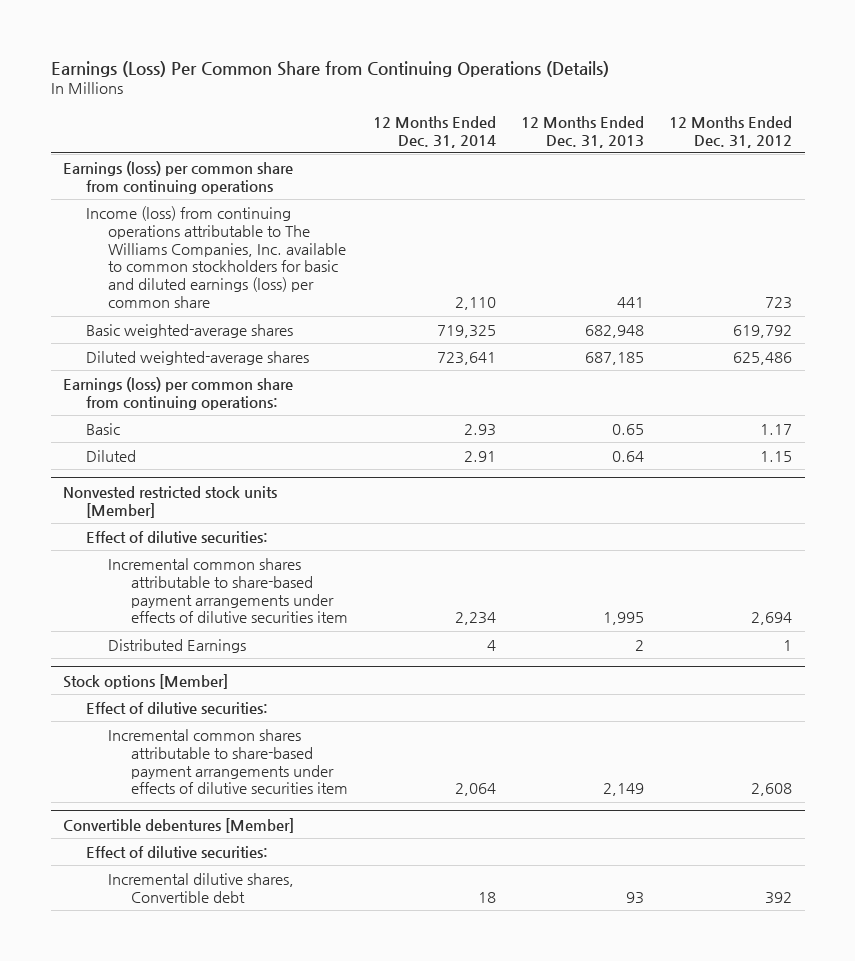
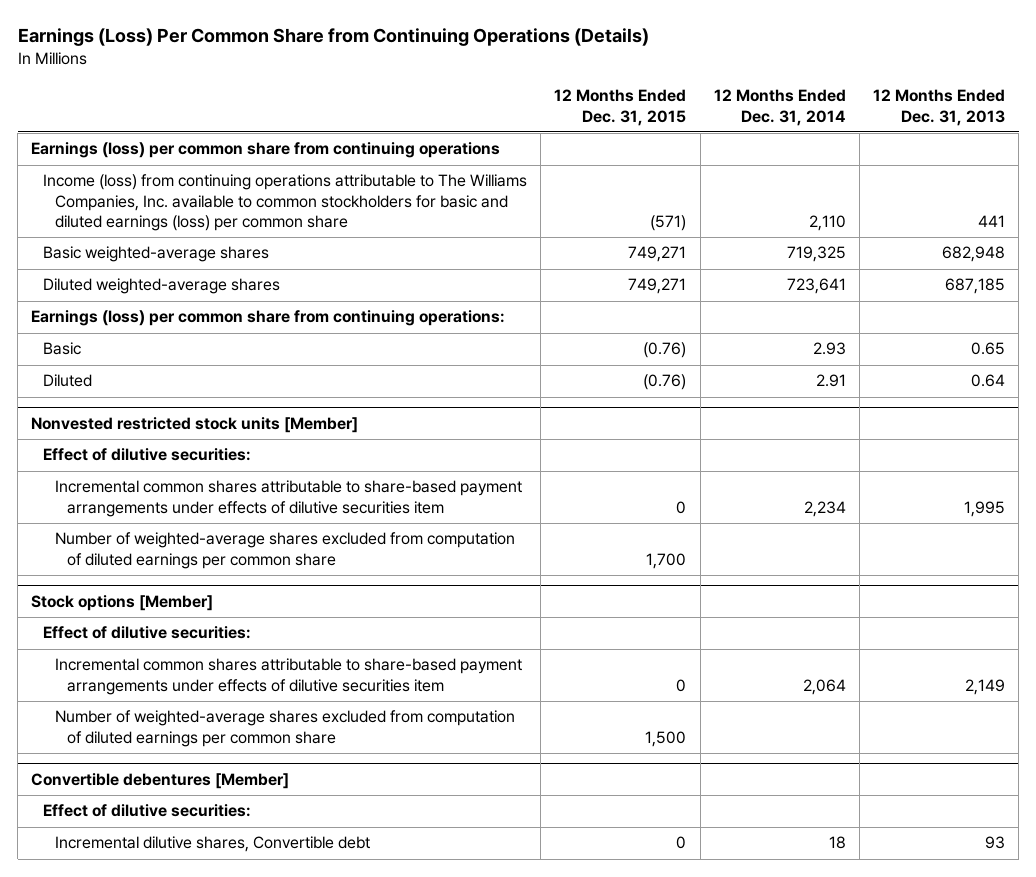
- | 12 Months Ended Dec. 31, 2014 | 12 Months Ended Dec. 31, 2013 | 12 Months Ended Dec. 31, 2012
+ | 12 Months Ended Dec. 31, 2015 | 12 Months Ended Dec. 31, 2014 | 12 Months Ended Dec. 31, 2013
@ Nonvested restricted stock units [Member]
- Distributed Earnings | 4 | 2 | 1
+ Number of weighted-average shares excluded from computation of diluted earnings per common share | 1,700 | |
@ Stock options [Member]
+ Number of weighted-average shares excluded from computation of diluted earnings per common share | 1,500 | |

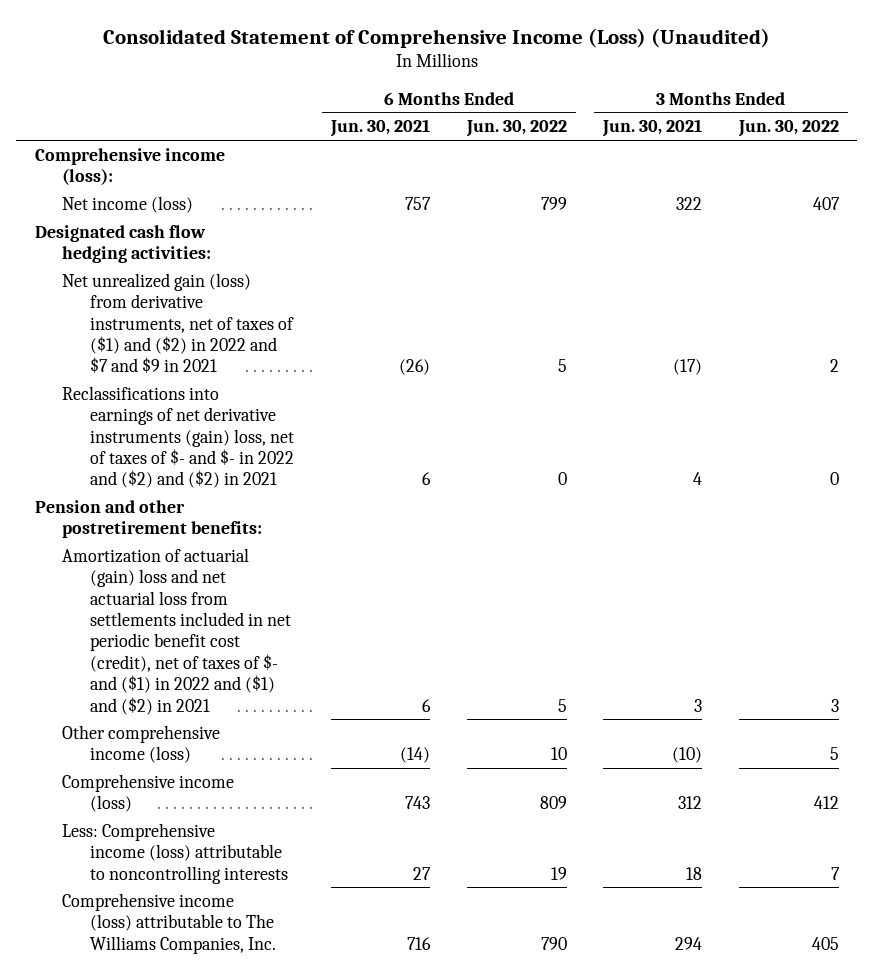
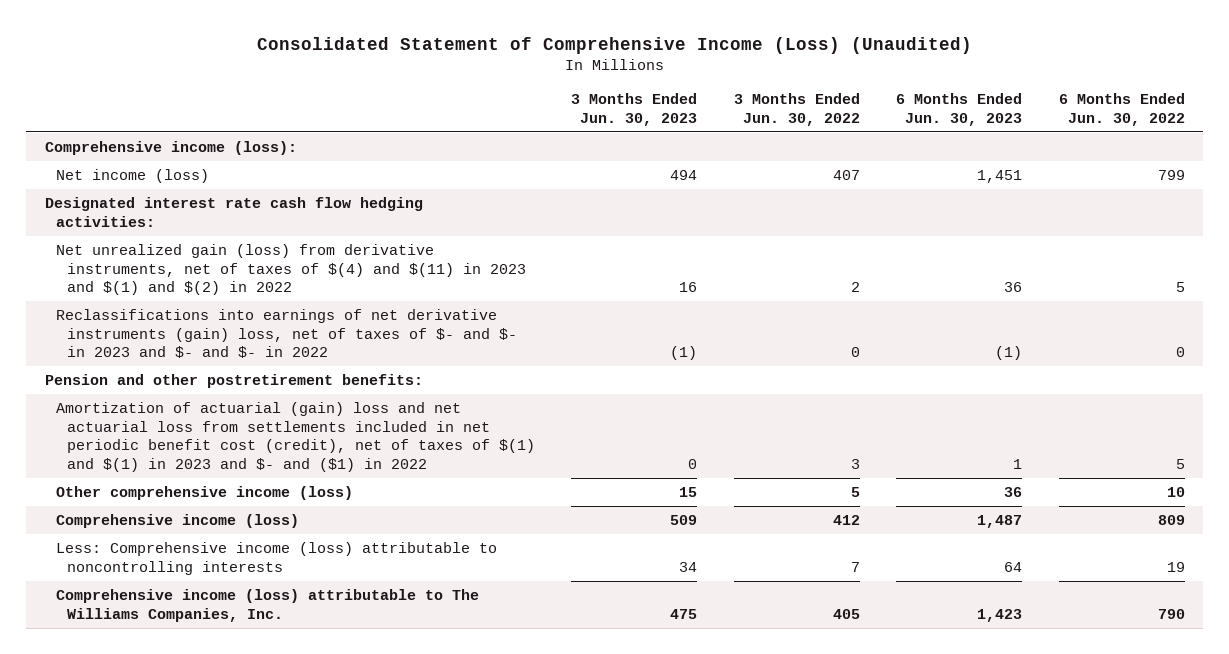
- | 6 Months Ended Jun. 30, 2021 | 6 Months Ended Jun. 30, 2022 | 3 Months Ended Jun. 30, 2021 | 3 Months Ended Jun. 30, 2022
+ | 3 Months Ended Jun. 30, 2023 | 3 Months Ended Jun. 30, 2022 | 6 Months Ended Jun. 30, 2023 | 6 Months Ended Jun. 30, 2022
- Designated cash flow hedging activities:
- Net unrealized gain (loss) from derivative instruments, net of taxes of ($1) and ($2) in 2022 and $7 and $9 in 2021 | (26) | 5 | (17) | 2
- Reclassifications into earnings of net derivative instruments (gain) loss, net of taxes of $- and $- in 2022 and ($2) and ($2) in 2021 | 6 | 0 | 4 | 0
+ Designated interest rate cash flow hedging activities:
+ Net unrealized gain (loss) from derivative instruments, net of taxes of $(4) and $(11) in 2023 and $(1) and $(2) in 2022 | 16 | 2 | 36 | 5
+ Reclassifications into earnings of net derivative instruments (gain) loss, net of taxes of $- and $- in 2023 and $- and $- in 2022 | (1) | 0 | (1) | 0
- Amortization of actuarial (gain) loss and net actuarial loss from settlements included in net periodic benefit cost (credit), net of taxes of $- and ($1) in 2022 and ($1) and ($2) in 2021 | 6 | 5 | 3 | 3
+ Amortization of actuarial (gain) loss and net actuarial loss from settlements included in net periodic benefit cost (credit), net of taxes of $(1) and $(1) in 2023 and $- and ($1) in 2022 | 0 | 3 | 1 | 5

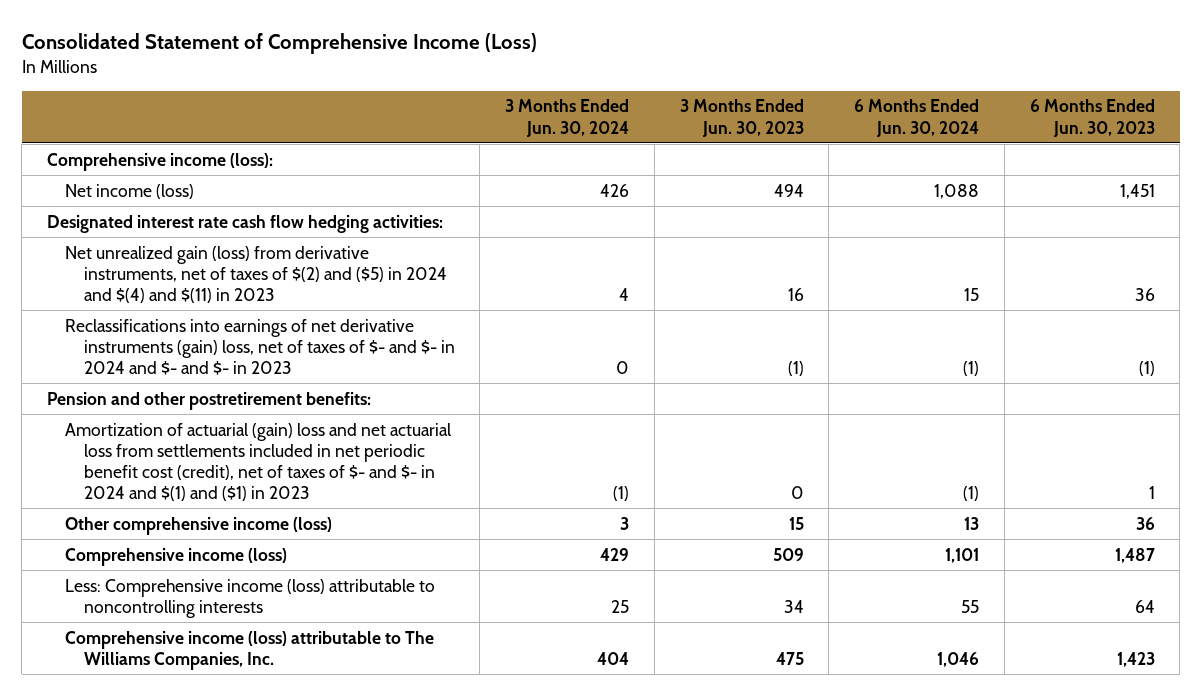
- Consolidated Statement of Comprehensive Income (Loss) (Unaudited)
+ Consolidated Statement of Comprehensive Income (Loss)
- | 3 Months Ended Jun. 30, 2023 | 3 Months Ended Jun. 30, 2022 | 6 Months Ended Jun. 30, 2023 | 6 Months Ended Jun. 30, 2022
+ | 3 Months Ended Jun. 30, 2024 | 3 Months Ended Jun. 30, 2023 | 6 Months Ended Jun. 30, 2024 | 6 Months Ended Jun. 30, 2023
- Net unrealized gain (loss) from derivative instruments, net of taxes of $(4) and $(11) in 2023 and $(1) and $(2) in 2022 | 16 | 2 | 36 | 5
- Reclassifications into earnings of net derivative instruments (gain) loss, net of taxes of $- and $- in 2023 and $- and $- in 2022 | (1) | 0 | (1) | 0
+ Net unrealized gain (loss) from derivative instruments, net of taxes of $(2) and ($5) in 2024 and $(4) and $(11) in 2023 | 4 | 16 | 15 | 36
+ Reclassifications into earnings of net derivative instruments (gain) loss, net of taxes of $- and $- in 2024 and $- and $- in 2023 | 0 | (1) | (1) | (1)
- Amortization of actuarial (gain) loss and net actuarial loss from settlements included in net periodic benefit cost (credit), net of taxes of $(1) and $(1) in 2023 and $- and ($1) in 2022 | 0 | 3 | 1 | 5
+ Amortization of actuarial (gain) loss and net actuarial loss from settlements included in net periodic benefit cost (credit), net of taxes of $- and $- in 2024 and $(1) and ($1) in 2023 | (1) | 0 | (1) | 1

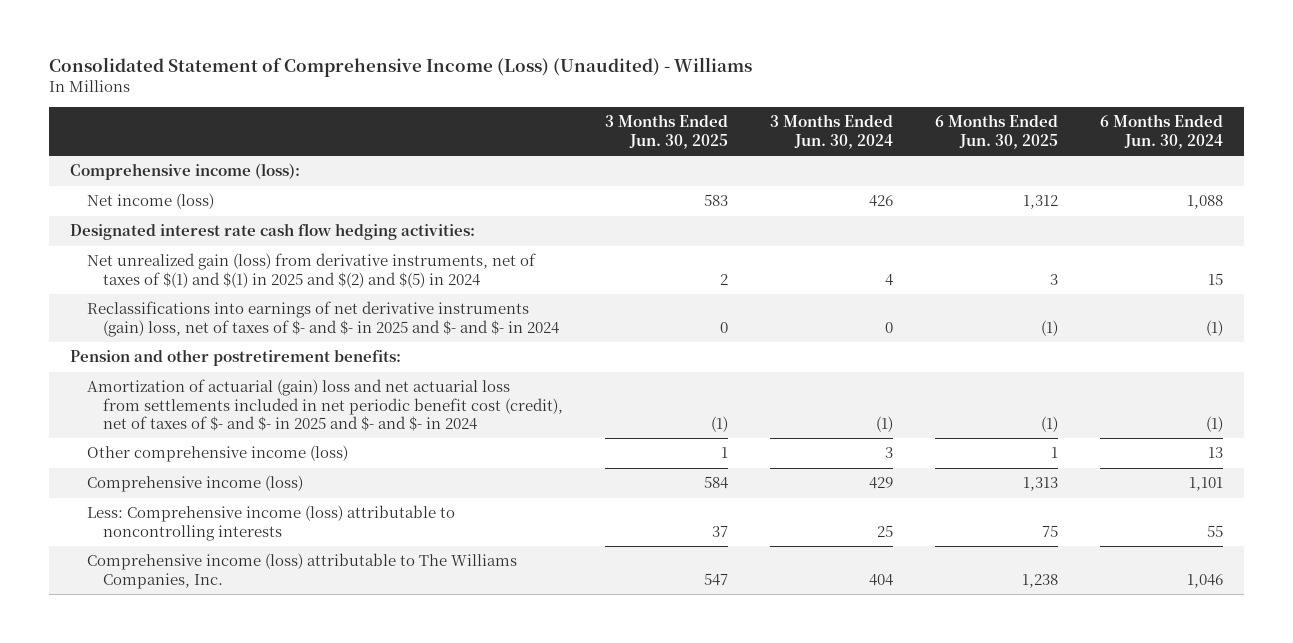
- Consolidated Statement of Comprehensive Income (Loss)
+ Consolidated Statement of Comprehensive Income (Loss) (Unaudited) - Williams
- | 3 Months Ended Jun. 30, 2024 | 3 Months Ended Jun. 30, 2023 | 6 Months Ended Jun. 30, 2024 | 6 Months Ended Jun. 30, 2023
+ | 3 Months Ended Jun. 30, 2025 | 3 Months Ended Jun. 30, 2024 | 6 Months Ended Jun. 30, 2025 | 6 Months Ended Jun. 30, 2024
- Net unrealized gain (loss) from derivative instruments, net of taxes of $(2) and ($5) in 2024 and $(4) and $(11) in 2023 | 4 | 16 | 15 | 36
- Reclassifications into earnings of net derivative instruments (gain) loss, net of taxes of $- and $- in 2024 and $- and $- in 2023 | 0 | (1) | (1) | (1)
+ Net unrealized gain (loss) from derivative instruments, net of taxes of $(1) and $(1) in 2025 and $(2) and $(5) in 2024 | 2 | 4 | 3 | 15
+ Reclassifications into earnings of net derivative instruments (gain) loss, net of taxes of $- and $- in 2025 and $- and $- in 2024 | 0 | 0 | (1) | (1)
- Amortization of actuarial (gain) loss and net actuarial loss from settlements included in net periodic benefit cost (credit), net of taxes of $- and $- in 2024 and $(1) and ($1) in 2023 | (1) | 0 | (1) | 1
+ Amortization of actuarial (gain) loss and net actuarial loss from settlements included in net periodic benefit cost (credit), net of taxes of $- and $- in 2025 and $- and $- in 2024 | (1) | (1) | (1) | (1)

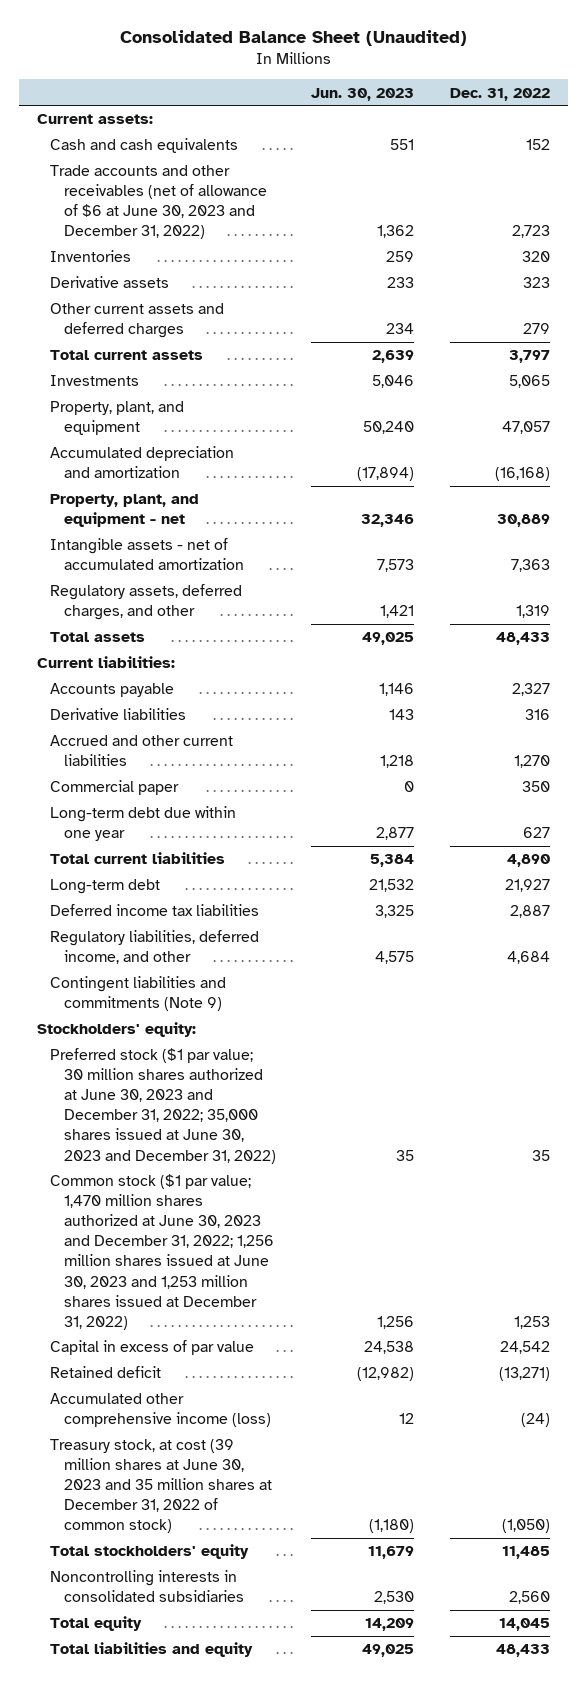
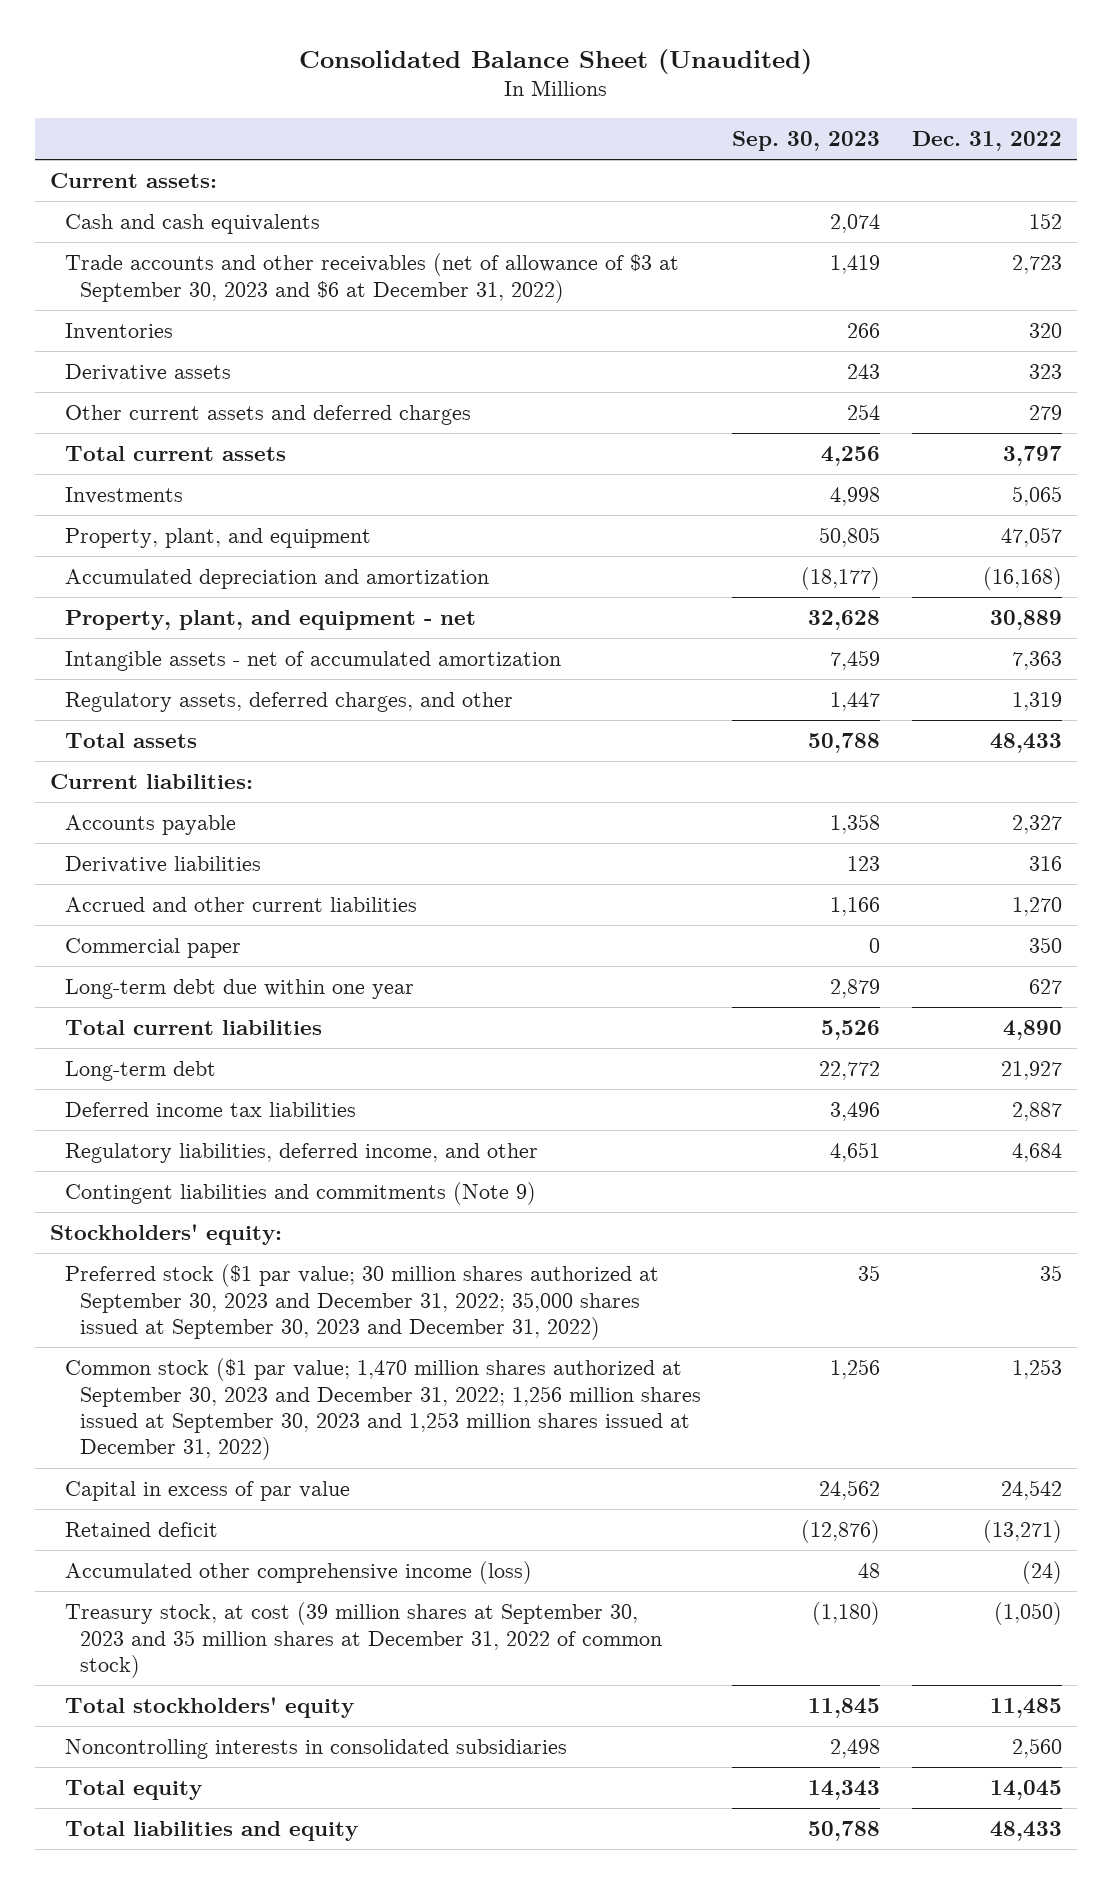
- | Jun. 30, 2023 | Dec. 31, 2022
+ | Sep. 30, 2023 | Dec. 31, 2022
- Trade accounts and other receivables (net of allowance of $6 at June 30, 2023 and December 31, 2022) | 1,362 | 2,723
+ Trade accounts and other receivables (net of allowance of $3 at September 30, 2023 and $6 at December 31, 2022) | 1,419 | 2,723
- Preferred stock ($1 par value; 30 million shares authorized at June 30, 2023 and December 31, 2022; 35,000 shares issued at June 30, 2023 and December 31, 2022) | 35 | 35
- Common stock ($1 par value; 1,470 million shares authorized at June 30, 2023 and December 31, 2022; 1,256 million shares issued at June 30, 2023 and 1,253 million shares issued at December 31, 2022) | 1,256 | 1,253
+ Preferred stock ($1 par value; 30 million shares authorized at September 30, 2023 and December 31, 2022; 35,000 shares issued at September 30, 2023 and December 31, 2022) | 35 | 35
+ Common stock ($1 par value; 1,470 million shares authorized at September 30, 2023 and December 31, 2022; 1,256 million shares issued at September 30, 2023 and 1,253 million shares issued at December 31, 2022) | 1,256 | 1,253
- Treasury stock, at cost (39 million shares at June 30, 2023 and 35 million shares at December 31, 2022 of common stock) | (1,180) | (1,050)
+ Treasury stock, at cost (39 million shares at September 30, 2023 and 35 million shares at December 31, 2022 of common stock) | (1,180) | (1,050)

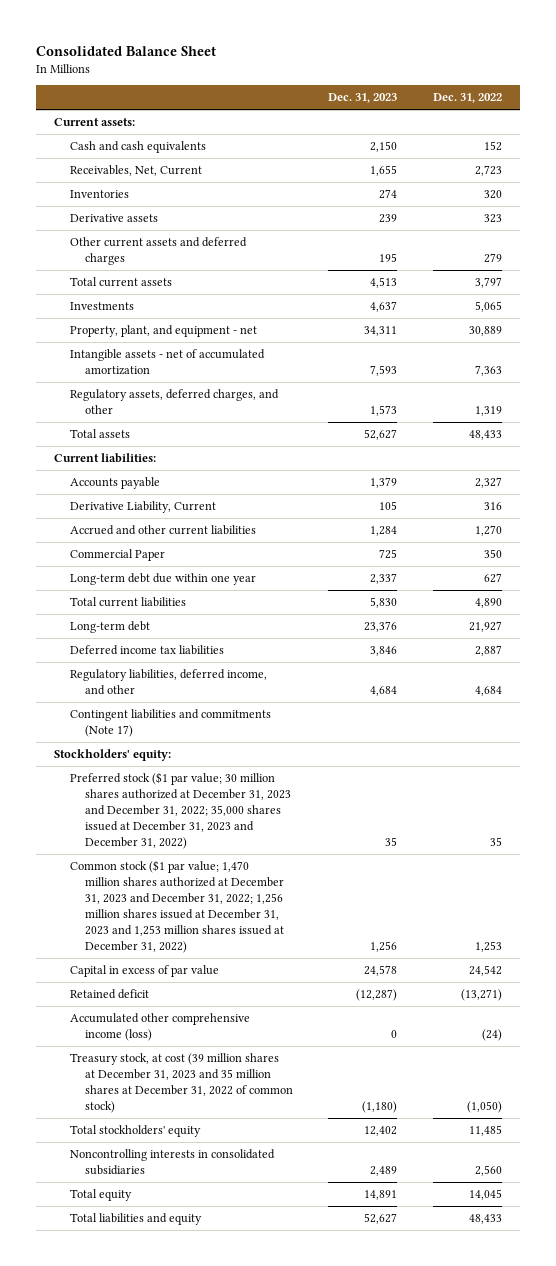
- Consolidated Balance Sheet (Unaudited)
+ Consolidated Balance Sheet
- | Sep. 30, 2023 | Dec. 31, 2022
+ | Dec. 31, 2023 | Dec. 31, 2022
- Trade accounts and other receivables (net of allowance of $3 at September 30, 2023 and $6 at December 31, 2022) | 1,419 | 2,723
+ Receivables, Net, Current | 1,655 | 2,723
- Property, plant, and equipment | 50,805 | 47,057
- Accumulated depreciation and amortization | (18,177) | (16,168)
- Derivative liabilities | 123 | 316
+ Derivative Liability, Current | 105 | 316
- Commercial paper | 0 | 350
+ Commercial Paper | 725 | 350
- Contingent liabilities and commitments (Note 9)
+ Contingent liabilities and commitments (Note 17)
- Preferred stock ($1 par value; 30 million shares authorized at September 30, 2023 and December 31, 2022; 35,000 shares issued at September 30, 2023 and December 31, 2022) | 35 | 35
- Common stock ($1 par value; 1,470 million shares authorized at September 30, 2023 and December 31, 2022; 1,256 million shares issued at September 30, 2023 and 1,253 million shares issued at December 31, 2022) | 1,256 | 1,253
+ Preferred stock ($1 par value; 30 million shares authorized at December 31, 2023 and December 31, 2022; 35,000 shares issued at December 31, 2023 and December 31, 2022) | 35 | 35
+ Common stock ($1 par value; 1,470 million shares authorized at December 31, 2023 and December 31, 2022; 1,256 million shares issued at December 31, 2023 and 1,253 million shares issued at December 31, 2022) | 1,256 | 1,253
- Treasury stock, at cost (39 million shares at September 30, 2023 and 35 million shares at December 31, 2022 of common stock) | (1,180) | (1,050)
+ Treasury stock, at cost (39 million shares at December 31, 2023 and 35 million shares at December 31, 2022 of common stock) | (1,180) | (1,050)

